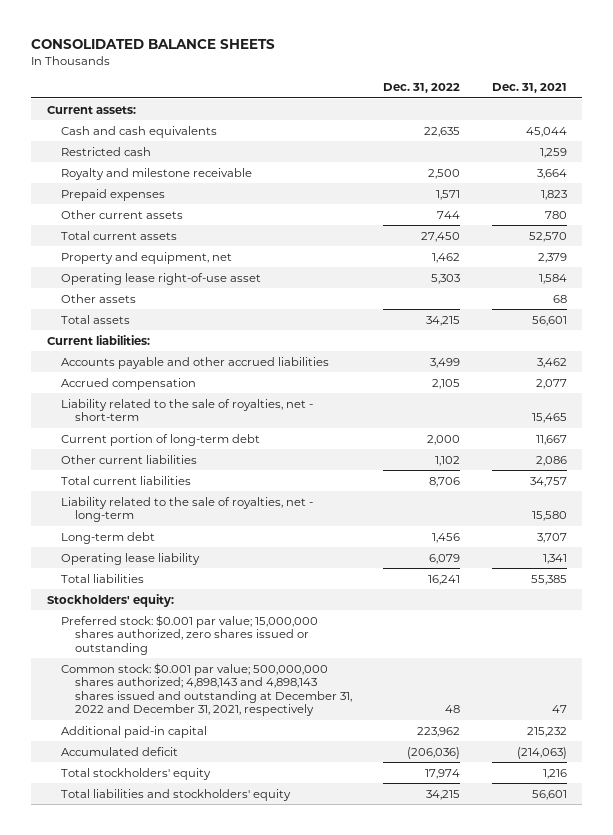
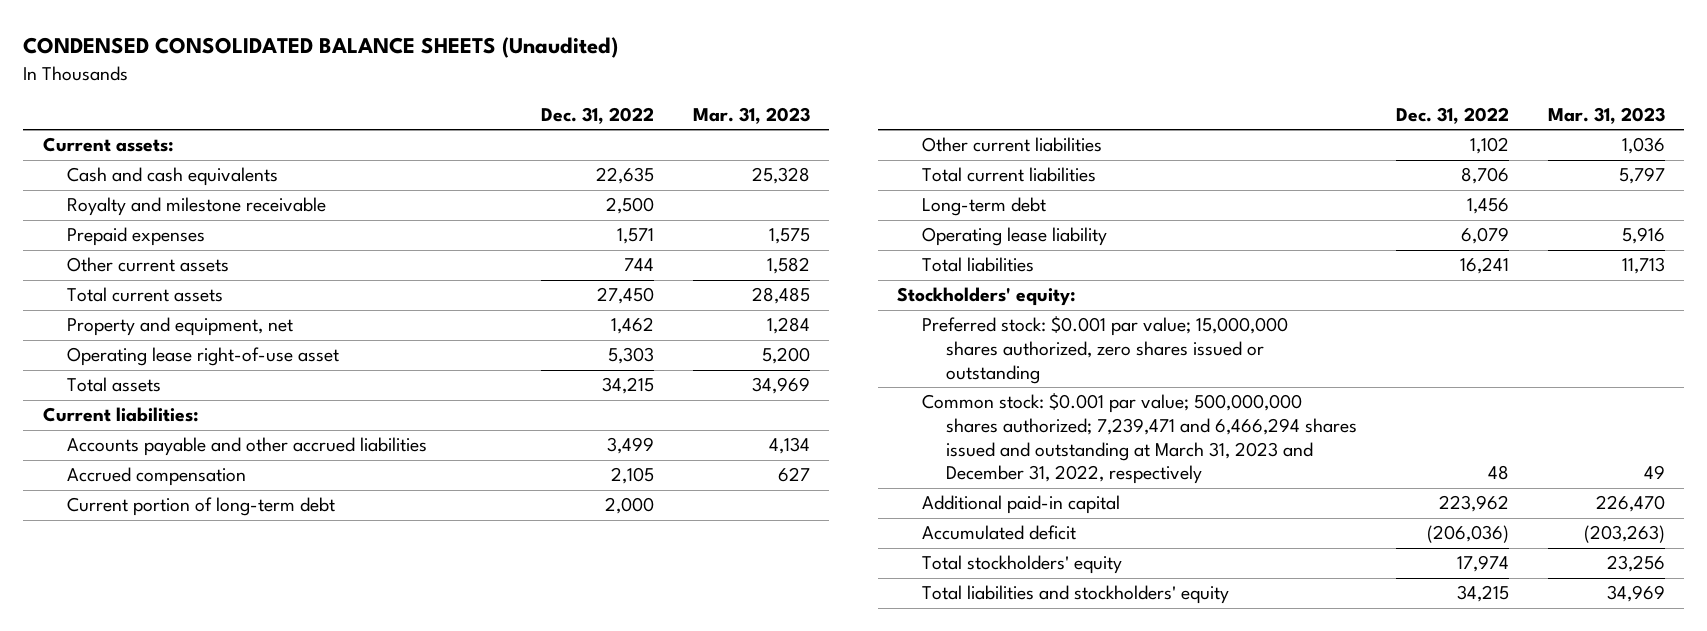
- CONSOLIDATED BALANCE SHEETS
+ CONDENSED CONSOLIDATED BALANCE SHEETS (Unaudited)
- | Dec. 31, 2022 | Dec. 31, 2021
+ | Dec. 31, 2022 | Mar. 31, 2023
- Restricted cash | | 1,259
- Other assets | | 68
- Liability related to the sale of royalties, net - short-term | | 15,465
- Liability related to the sale of royalties, net - long-term | | 15,580
- Common stock: $0.001 par value; 500,000,000 shares authorized; 4,898,143 and 4,898,143 shares issued and outstanding at December 31, 2022 and December 31, 2021, respectively | 48 | 47
+ Common stock: $0.001 par value; 500,000,000 shares authorized; 7,239,471 and 6,466,294 shares issued and outstanding at March 31, 2023 and December 31, 2022, respectively | 48 | 49

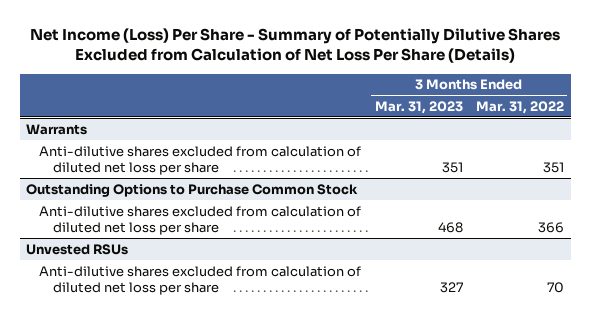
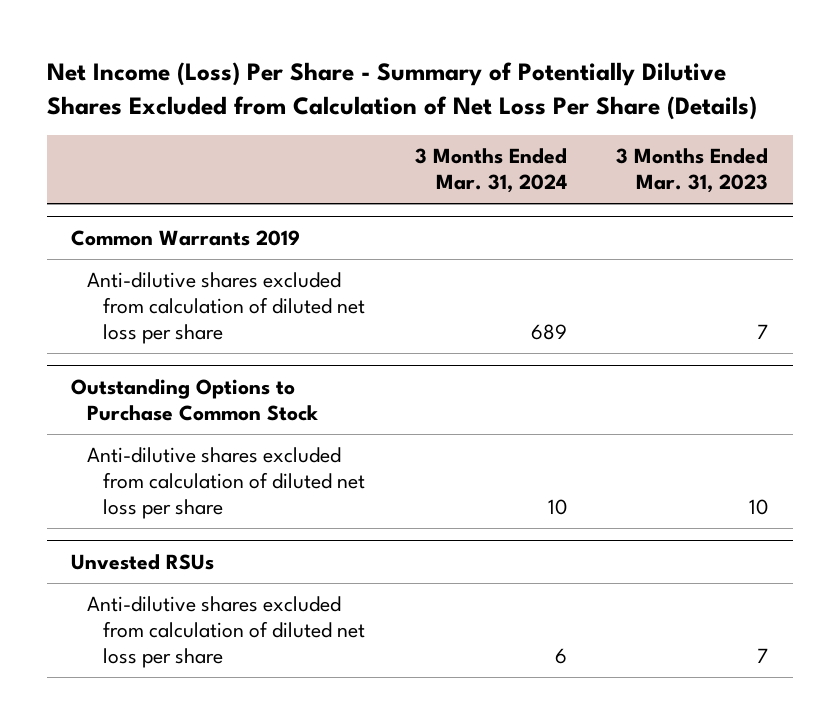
- | 3 Months Ended Mar. 31, 2023 | 3 Months Ended Mar. 31, 2022
+ | 3 Months Ended Mar. 31, 2024 | 3 Months Ended Mar. 31, 2023
- Warrants
- Anti-dilutive shares excluded from calculation of diluted net loss per share | 351 | 351
+ Common Warrants 2019
+ Anti-dilutive shares excluded from calculation of diluted net loss per share | 689 | 7
@ Outstanding Options to Purchase Common Stock
- Anti-dilutive shares excluded from calculation of diluted net loss per share | 468 | 366
+ Anti-dilutive shares excluded from calculation of diluted net loss per share | 10 | 10
@ Unvested RSUs
- Anti-dilutive shares excluded from calculation of diluted net loss per share | 327 | 70
+ Anti-dilutive shares excluded from calculation of diluted net loss per share | 6 | 7

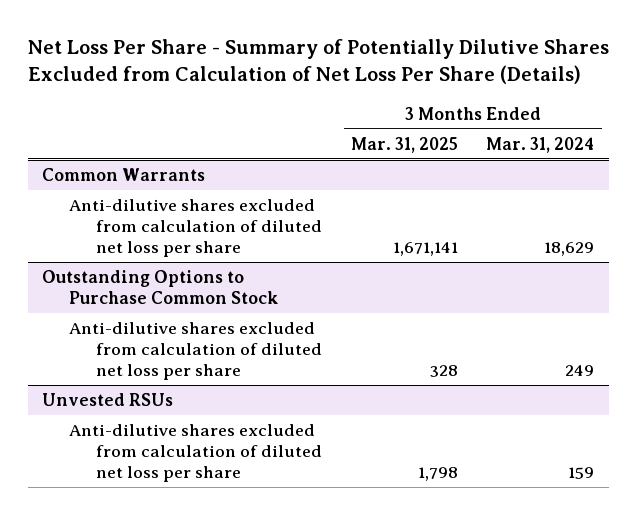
- Net Income (Loss) Per Share - Summary of Potentially Dilutive Shares Excluded from Calculation of Net Loss Per Share (Details)
+ Net Loss Per Share - Summary of Potentially Dilutive Shares Excluded from Calculation of Net Loss Per Share (Details)
- | 3 Months Ended Mar. 31, 2024 | 3 Months Ended Mar. 31, 2023
+ | 3 Months Ended Mar. 31, 2025 | 3 Months Ended Mar. 31, 2024
- Common Warrants 2019
- Anti-dilutive shares excluded from calculation of diluted net loss per share | 689 | 7
+ Common Warrants
+ Anti-dilutive shares excluded from calculation of diluted net loss per share | 1,671,141 | 18,629
@ Outstanding Options to Purchase Common Stock
- Anti-dilutive shares excluded from calculation of diluted net loss per share | 10 | 10
+ Anti-dilutive shares excluded from calculation of diluted net loss per share | 328 | 249
@ Unvested RSUs
- Anti-dilutive shares excluded from calculation of diluted net loss per share | 6 | 7
+ Anti-dilutive shares excluded from calculation of diluted net loss per share | 1,798 | 159

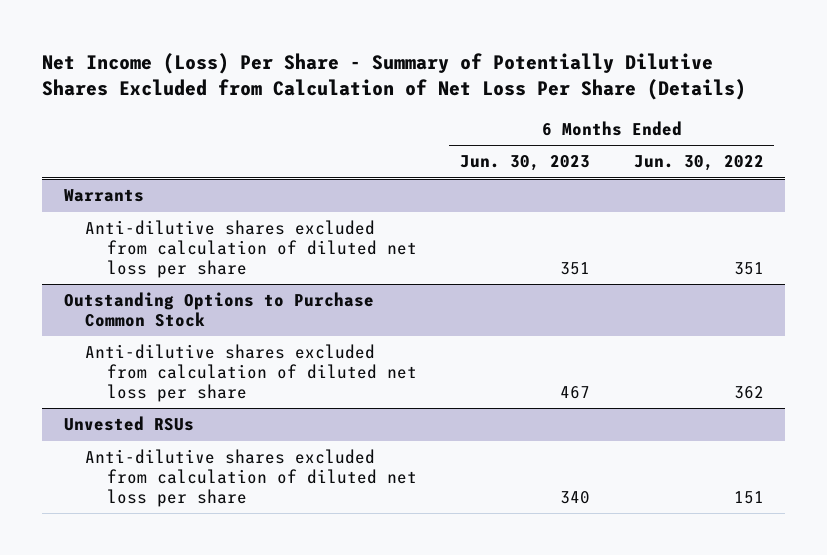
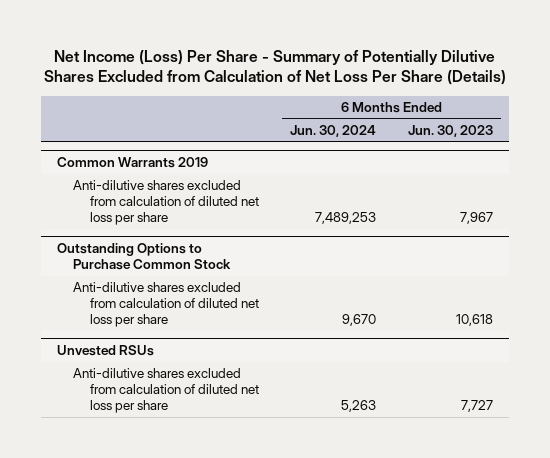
- | 6 Months Ended Jun. 30, 2023 | 6 Months Ended Jun. 30, 2022
+ | 6 Months Ended Jun. 30, 2024 | 6 Months Ended Jun. 30, 2023
- Warrants
- Anti-dilutive shares excluded from calculation of diluted net loss per share | 351 | 351
+ Common Warrants 2019
+ Anti-dilutive shares excluded from calculation of diluted net loss per share | 7,489,253 | 7,967
@ Outstanding Options to Purchase Common Stock
- Anti-dilutive shares excluded from calculation of diluted net loss per share | 467 | 362
+ Anti-dilutive shares excluded from calculation of diluted net loss per share | 9,670 | 10,618
@ Unvested RSUs
- Anti-dilutive shares excluded from calculation of diluted net loss per share | 340 | 151
+ Anti-dilutive shares excluded from calculation of diluted net loss per share | 5,263 | 7,727

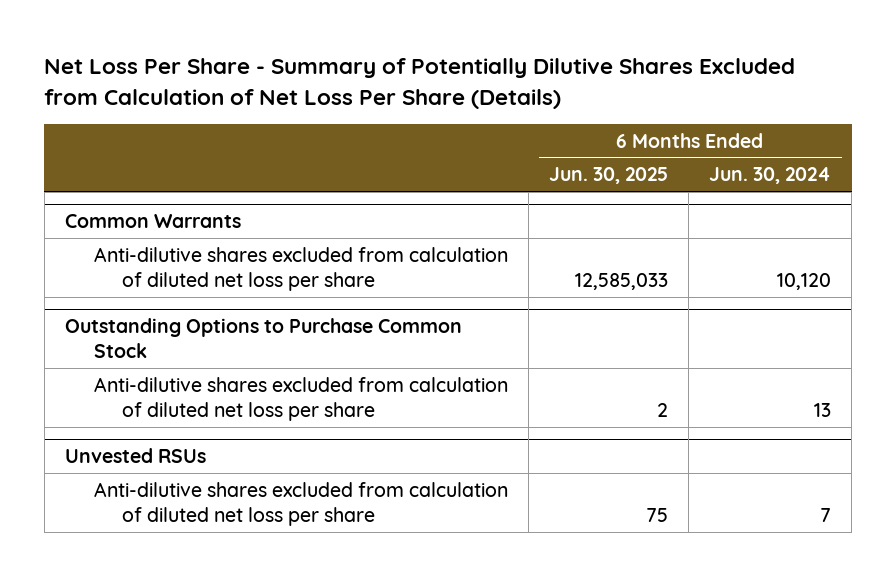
- Net Income (Loss) Per Share - Summary of Potentially Dilutive Shares Excluded from Calculation of Net Loss Per Share (Details)
+ Net Loss Per Share - Summary of Potentially Dilutive Shares Excluded from Calculation of Net Loss Per Share (Details)
- | 6 Months Ended Jun. 30, 2024 | 6 Months Ended Jun. 30, 2023
+ | 6 Months Ended Jun. 30, 2025 | 6 Months Ended Jun. 30, 2024
- Common Warrants 2019
- Anti-dilutive shares excluded from calculation of diluted net loss per share | 7,489,253 | 7,967
+ Common Warrants
+ Anti-dilutive shares excluded from calculation of diluted net loss per share | 12,585,033 | 10,120
@ Outstanding Options to Purchase Common Stock
- Anti-dilutive shares excluded from calculation of diluted net loss per share | 9,670 | 10,618
+ Anti-dilutive shares excluded from calculation of diluted net loss per share | 2 | 13
@ Unvested RSUs
- Anti-dilutive shares excluded from calculation of diluted net loss per share | 5,263 | 7,727
+ Anti-dilutive shares excluded from calculation of diluted net loss per share | 75 | 7

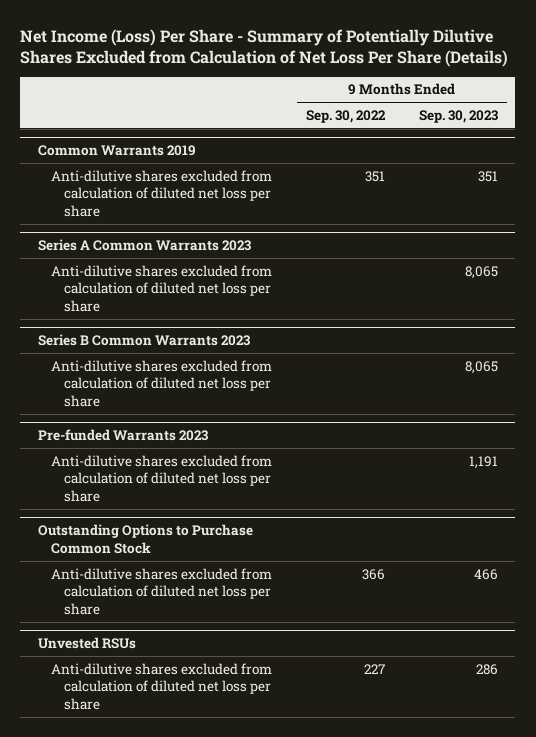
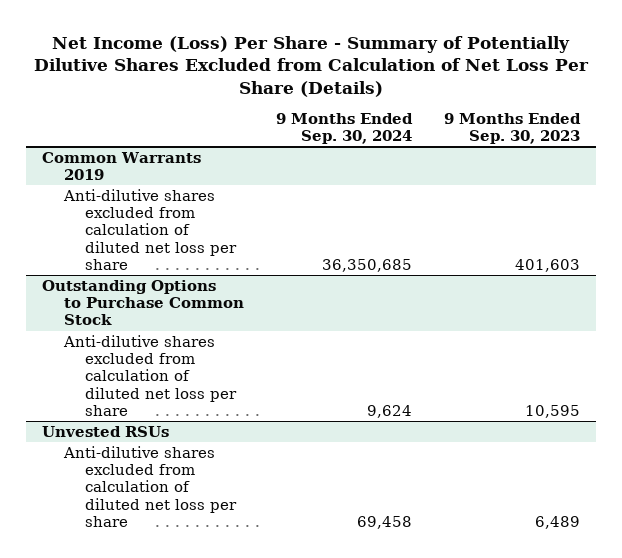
- | 9 Months Ended Sep. 30, 2022 | 9 Months Ended Sep. 30, 2023
+ | 9 Months Ended Sep. 30, 2024 | 9 Months Ended Sep. 30, 2023
@ Common Warrants 2019
- Anti-dilutive shares excluded from calculation of diluted net loss per share | 351 | 351
- Series A Common Warrants 2023
- Anti-dilutive shares excluded from calculation of diluted net loss per share | | 8,065
- Series B Common Warrants 2023
- Anti-dilutive shares excluded from calculation of diluted net loss per share | | 8,065
- Pre-funded Warrants 2023
- Anti-dilutive shares excluded from calculation of diluted net loss per share | | 1,191
@ Common Warrants 2019
+ Anti-dilutive shares excluded from calculation of diluted net loss per share | 36,350,685 | 401,603
@ Outstanding Options to Purchase Common Stock
- Anti-dilutive shares excluded from calculation of diluted net loss per share | 366 | 466
+ Anti-dilutive shares excluded from calculation of diluted net loss per share | 9,624 | 10,595
@ Unvested RSUs
- Anti-dilutive shares excluded from calculation of diluted net loss per share | 227 | 286
+ Anti-dilutive shares excluded from calculation of diluted net loss per share | 69,458 | 6,489

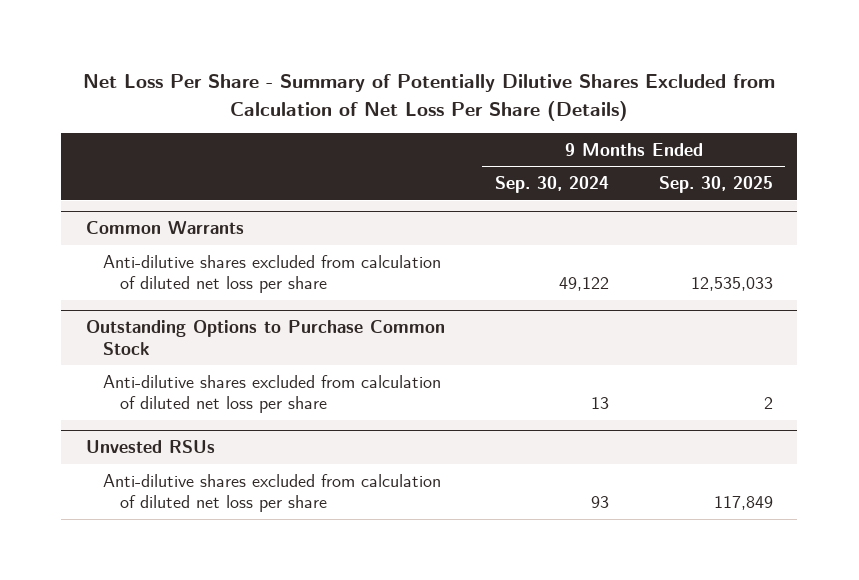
- Net Income (Loss) Per Share - Summary of Potentially Dilutive Shares Excluded from Calculation of Net Loss Per Share (Details)
+ Net Loss Per Share - Summary of Potentially Dilutive Shares Excluded from Calculation of Net Loss Per Share (Details)
- | 9 Months Ended Sep. 30, 2024 | 9 Months Ended Sep. 30, 2023
+ | 9 Months Ended Sep. 30, 2024 | 9 Months Ended Sep. 30, 2025
- Common Warrants 2019
- Anti-dilutive shares excluded from calculation of diluted net loss per share | 36,350,685 | 401,603
+ Common Warrants
+ Anti-dilutive shares excluded from calculation of diluted net loss per share | 49,122 | 12,535,033
@ Outstanding Options to Purchase Common Stock
- Anti-dilutive shares excluded from calculation of diluted net loss per share | 9,624 | 10,595
+ Anti-dilutive shares excluded from calculation of diluted net loss per share | 13 | 2
@ Unvested RSUs
- Anti-dilutive shares excluded from calculation of diluted net loss per share | 69,458 | 6,489
+ Anti-dilutive shares excluded from calculation of diluted net loss per share | 93 | 117,849

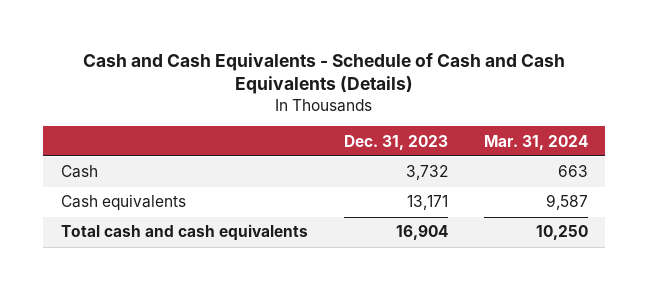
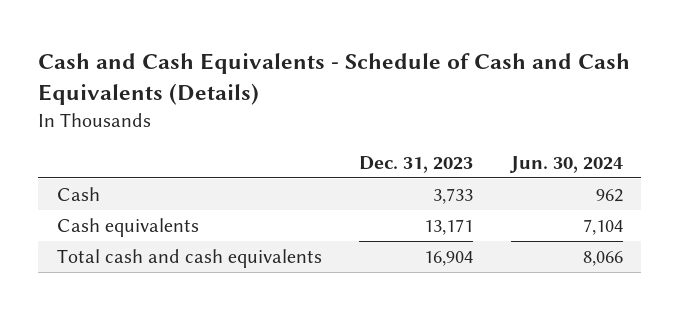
- | Dec. 31, 2023 | Mar. 31, 2024
+ | Dec. 31, 2023 | Jun. 30, 2024
- Cash | 3,732 | 663
+ Cash | 3,733 | 962

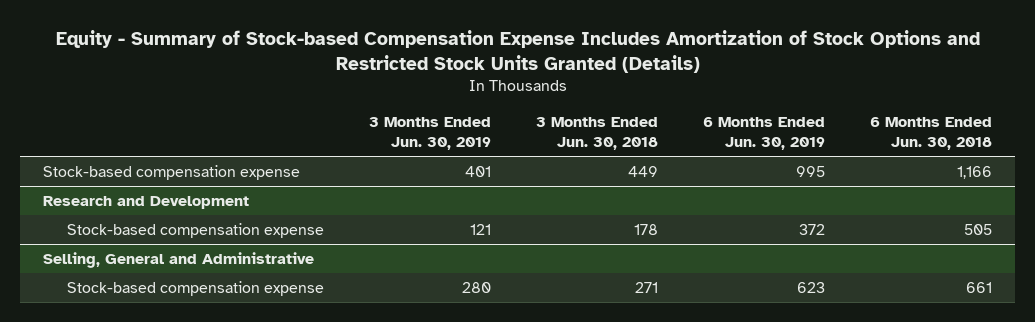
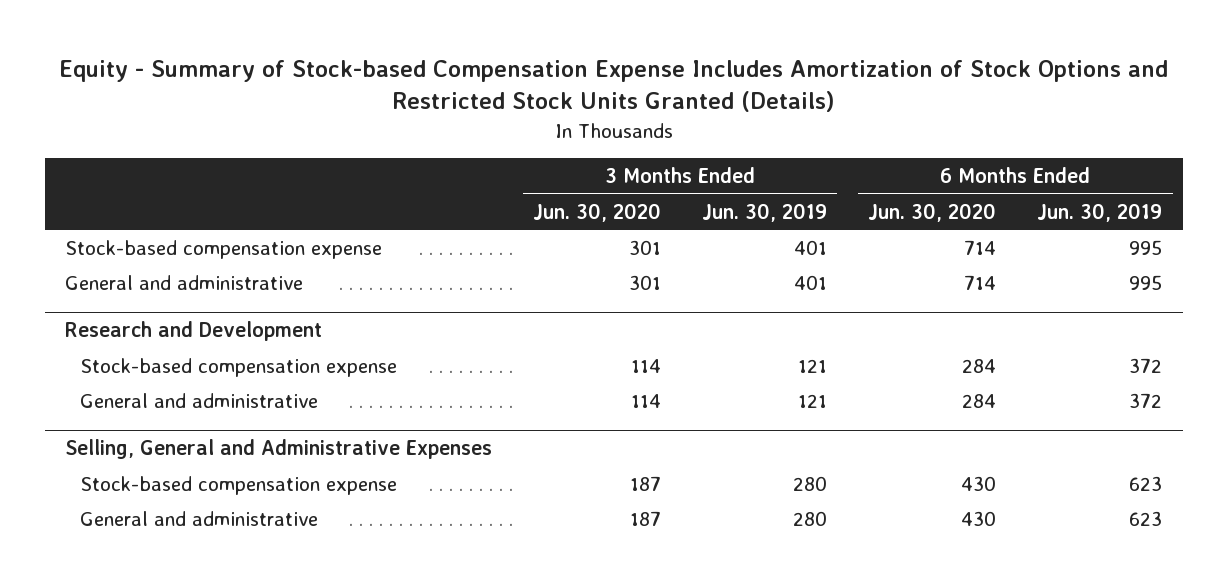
- | 3 Months Ended Jun. 30, 2019 | 3 Months Ended Jun. 30, 2018 | 6 Months Ended Jun. 30, 2019 | 6 Months Ended Jun. 30, 2018
+ | 3 Months Ended Jun. 30, 2020 | 3 Months Ended Jun. 30, 2019 | 6 Months Ended Jun. 30, 2020 | 6 Months Ended Jun. 30, 2019
+ General and administrative | 301 | 401 | 714 | 995
- Selling, General and Administrative
@ Research and Development
+ General and administrative | 114 | 121 | 284 | 372
+ Selling, General and Administrative Expenses
+ General and administrative | 187 | 280 | 430 | 623

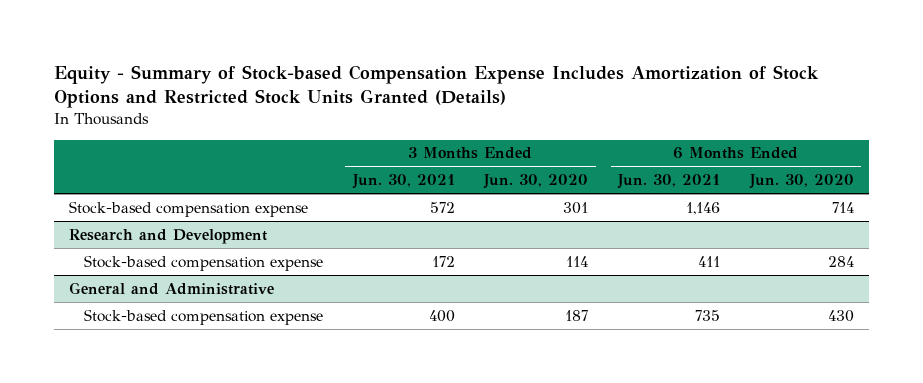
- | 3 Months Ended Jun. 30, 2020 | 3 Months Ended Jun. 30, 2019 | 6 Months Ended Jun. 30, 2020 | 6 Months Ended Jun. 30, 2019
+ | 3 Months Ended Jun. 30, 2021 | 3 Months Ended Jun. 30, 2020 | 6 Months Ended Jun. 30, 2021 | 6 Months Ended Jun. 30, 2020
- General and administrative | 301 | 401 | 714 | 995
@ Research and Development
- General and administrative | 114 | 121 | 284 | 372
- Selling, General and Administrative Expenses
+ General and Administrative
- General and administrative | 187 | 280 | 430 | 623

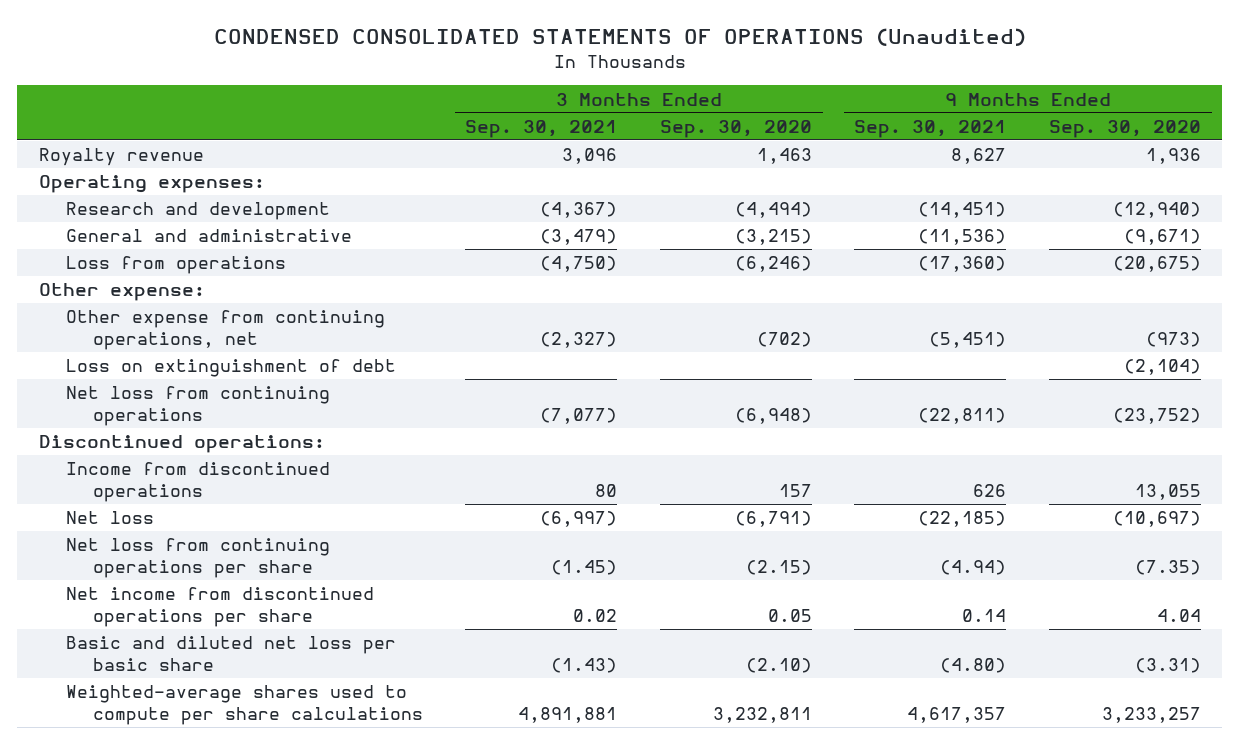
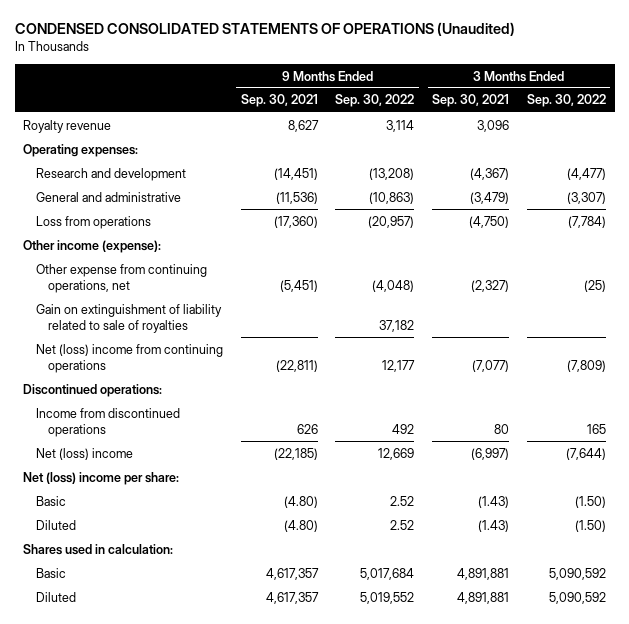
- | 3 Months Ended Sep. 30, 2021 | 3 Months Ended Sep. 30, 2020 | 9 Months Ended Sep. 30, 2021 | 9 Months Ended Sep. 30, 2020
+ | 9 Months Ended Sep. 30, 2021 | 9 Months Ended Sep. 30, 2022 | 3 Months Ended Sep. 30, 2021 | 3 Months Ended Sep. 30, 2022
- Other expense:
+ Other income (expense):
- Loss on extinguishment of debt | | | | (2,104)
- Net loss from continuing operations | (7,077) | (6,948) | (22,811) | (23,752)
+ Gain on extinguishment of liability related to sale of royalties | | 37,182 | |
+ Net (loss) income from continuing operations | (22,811) | 12,177 | (7,077) | (7,809)
- Net loss | (6,997) | (6,791) | (22,185) | (10,697)
- Net loss from continuing operations per share | (1.45) | (2.15) | (4.94) | (7.35)
- Net income from discontinued operations per share | 0.02 | 0.05 | 0.14 | 4.04
- Basic and diluted net loss per basic share | (1.43) | (2.10) | (4.80) | (3.31)
- Weighted-average shares used to compute per share calculations | 4,891,881 | 3,232,811 | 4,617,357 | 3,233,257
+ Net (loss) income | (22,185) | 12,669 | (6,997) | (7,644)
+ Net (loss) income per share:
+ Basic | (4.80) | 2.52 | (1.43) | (1.50)
+ Diluted | (4.80) | 2.52 | (1.43) | (1.50)
+ Shares used in calculation:
+ Basic | 4,617,357 | 5,017,684 | 4,891,881 | 5,090,592
+ Diluted | 4,617,357 | 5,019,552 | 4,891,881 | 5,090,592

